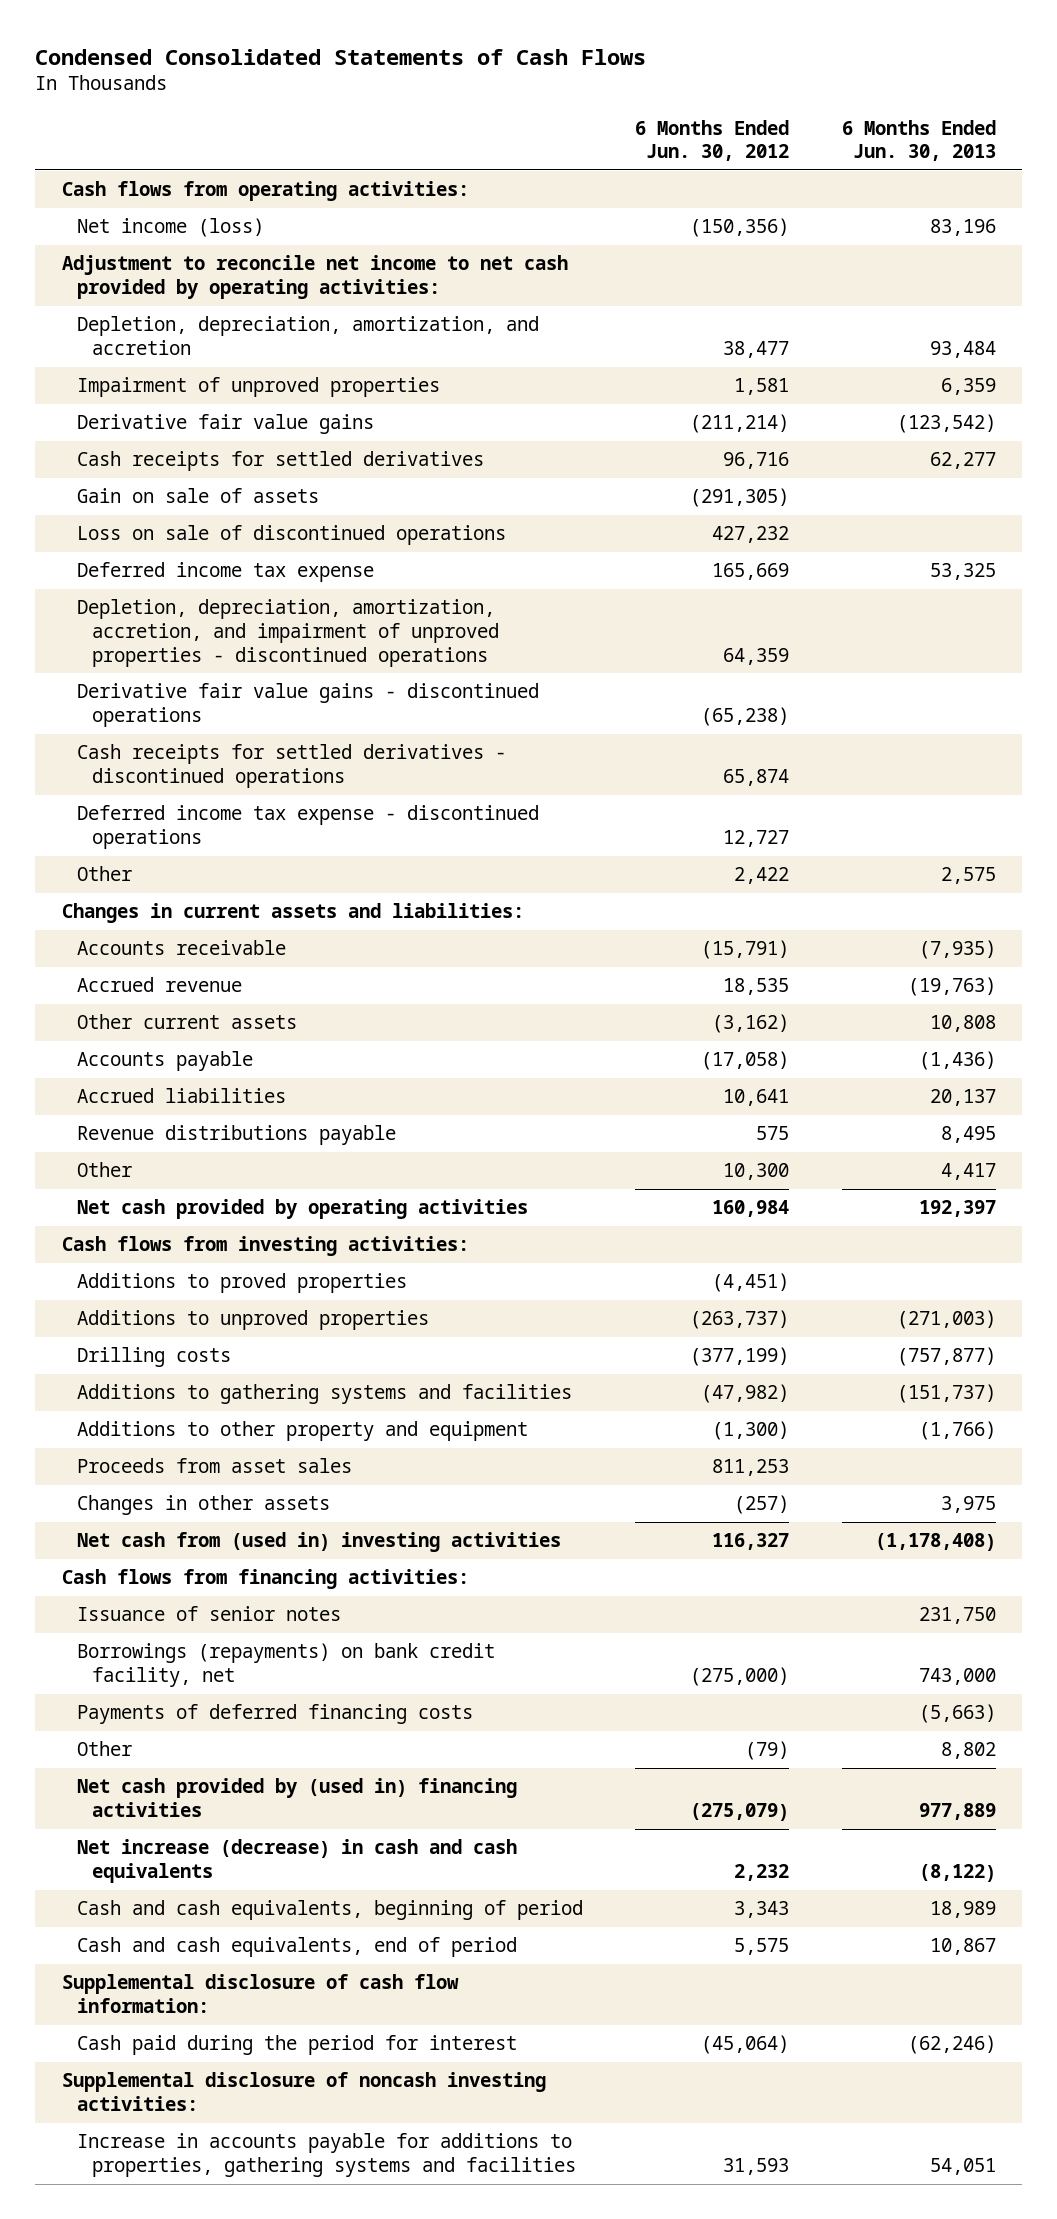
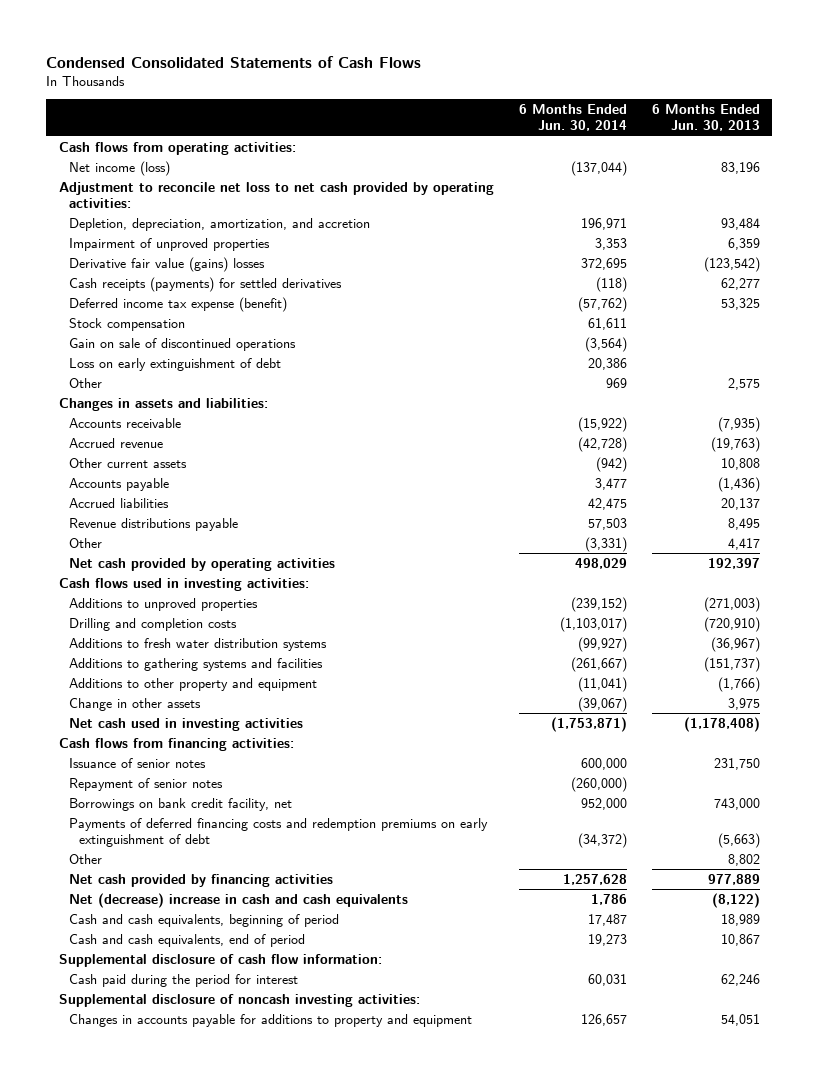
- | 6 Months Ended Jun. 30, 2012 | 6 Months Ended Jun. 30, 2013
+ | 6 Months Ended Jun. 30, 2014 | 6 Months Ended Jun. 30, 2013
- Adjustment to reconcile net income to net cash provided by operating activities:
+ Adjustment to reconcile net loss to net cash provided by operating activities:
- Derivative fair value gains | (211,214) | (123,542)
- Cash receipts for settled derivatives | 96,716 | 62,277
- Gain on sale of assets | (291,305) |
- Loss on sale of discontinued operations | 427,232 |
- Deferred income tax expense | 165,669 | 53,325
- Depletion, depreciation, amortization, accretion, and impairment of unproved properties - discontinued operations | 64,359 |
- Derivative fair value gains - discontinued operations | (65,238) |
- Cash receipts for settled derivatives - discontinued operations | 65,874 |
- Deferred income tax expense - discontinued operations | 12,727 |
+ Derivative fair value (gains) losses | 372,695 | (123,542)
+ Cash receipts (payments) for settled derivatives | (118) | 62,277
+ Deferred income tax expense (benefit) | (57,762) | 53,325
+ Stock compensation | 61,611 |
+ Gain on sale of discontinued operations | (3,564) |
+ Loss on early extinguishment of debt | 20,386 |
- Changes in current assets and liabilities:
+ Changes in assets and liabilities:
- Cash flows from investing activities:
- Additions to proved properties | (4,451) |
+ Cash flows used in investing activities:
- Drilling costs | (377,199) | (757,877)
+ Drilling and completion costs | (1,103,017) | (720,910)
+ Additions to fresh water distribution systems | (99,927) | (36,967)
- Proceeds from asset sales | 811,253 |
- Changes in other assets | (257) | 3,975
- Net cash from (used in) investing activities | 116,327 | (1,178,408)
+ Change in other assets | (39,067) | 3,975
+ Net cash used in investing activities | (1,753,871) | (1,178,408)
- Borrowings (repayments) on bank credit facility, net | (275,000) | 743,000
- Payments of deferred financing costs | | (5,663)
+ Repayment of senior notes | (260,000) |
+ Borrowings on bank credit facility, net | 952,000 | 743,000
+ Payments of deferred financing costs and redemption premiums on early extinguishment of debt | (34,372) | (5,663)
- Net cash provided by (used in) financing activities | (275,079) | 977,889
- Net increase (decrease) in cash and cash equivalents | 2,232 | (8,122)
+ Net cash provided by financing activities | 1,257,628 | 977,889
+ Net (decrease) increase in cash and cash equivalents | 1,786 | (8,122)
- Cash paid during the period for interest | (45,064) | (62,246)
+ Cash paid during the period for interest | 60,031 | 62,246
- Increase in accounts payable for additions to properties, gathering systems and facilities | 31,593 | 54,051
+ Changes in accounts payable for additions to property and equipment | 126,657 | 54,051

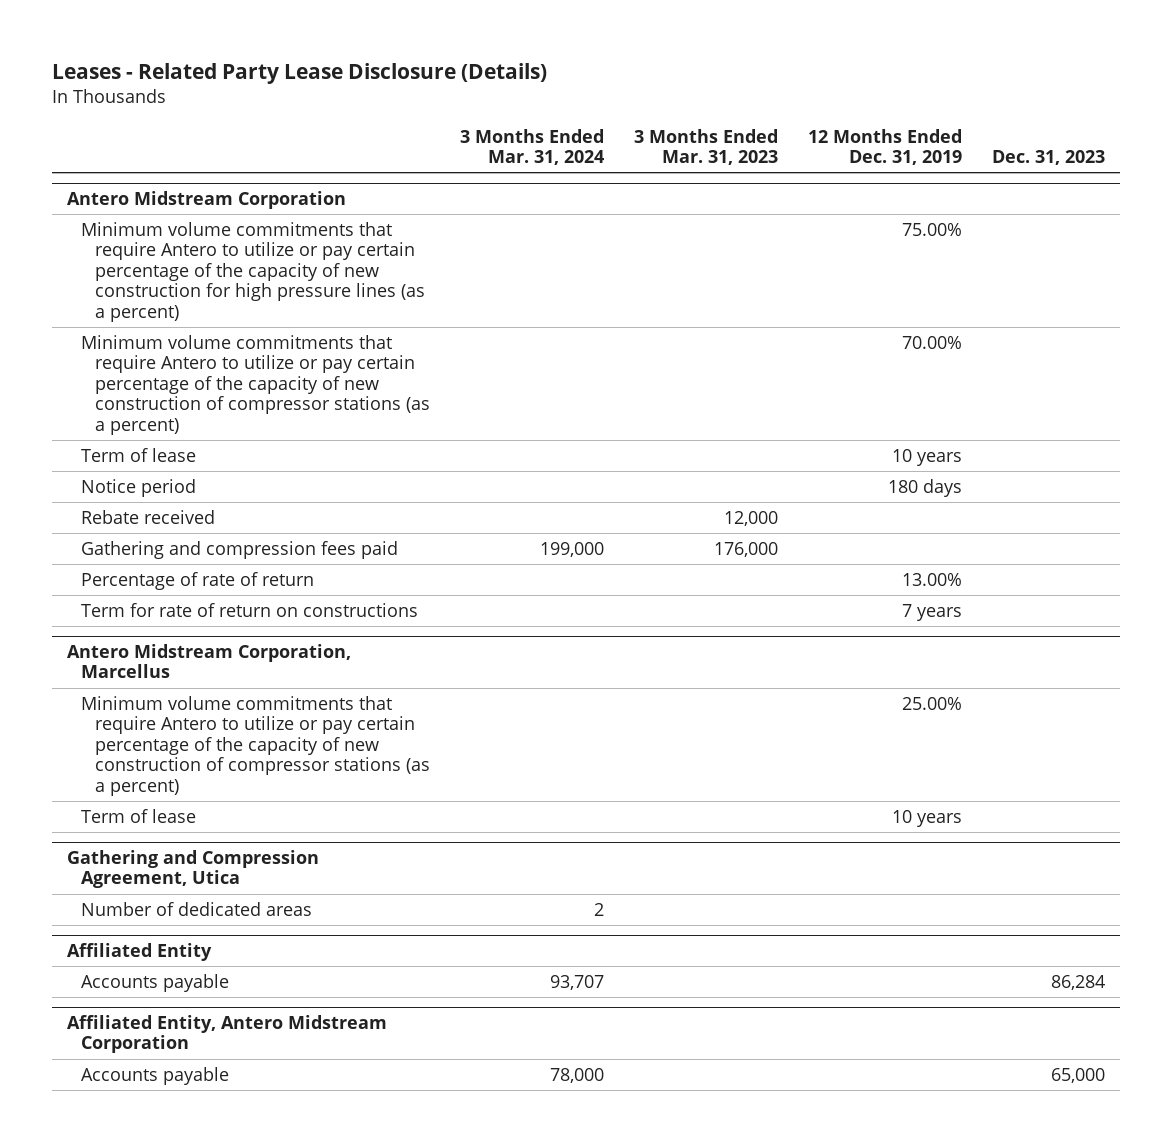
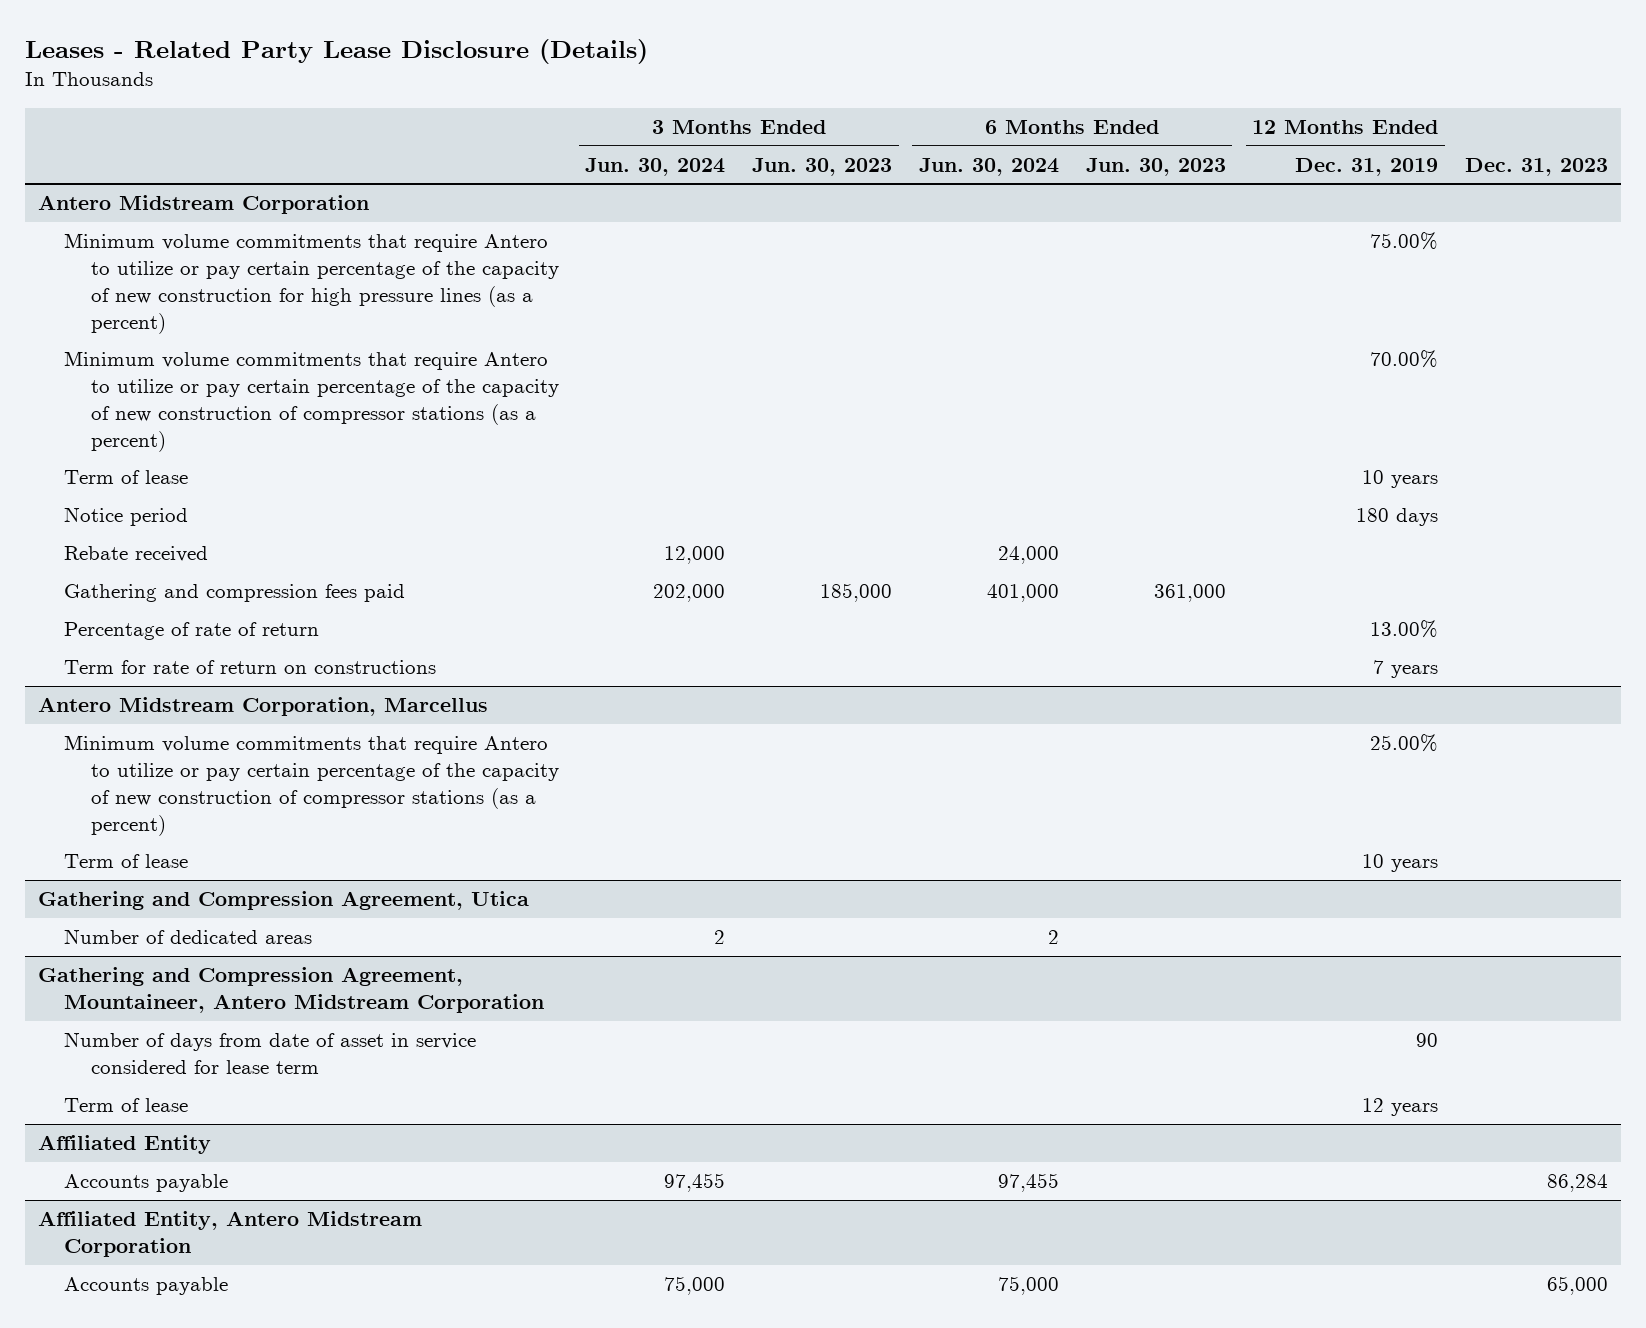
- | 3 Months Ended Mar. 31, 2024 | 3 Months Ended Mar. 31, 2023 | 12 Months Ended Dec. 31, 2019 | Dec. 31, 2023
+ | 3 Months Ended Jun. 30, 2024 | 3 Months Ended Jun. 30, 2023 | 6 Months Ended Jun. 30, 2024 | 6 Months Ended Jun. 30, 2023 | 12 Months Ended Dec. 31, 2019 | Dec. 31, 2023
+ Gathering and Compression Agreement, Mountaineer, Antero Midstream Corporation
+ Number of days from date of asset in service considered for lease term | | | | | 90 |
+ Term of lease | | | | | 12 years |

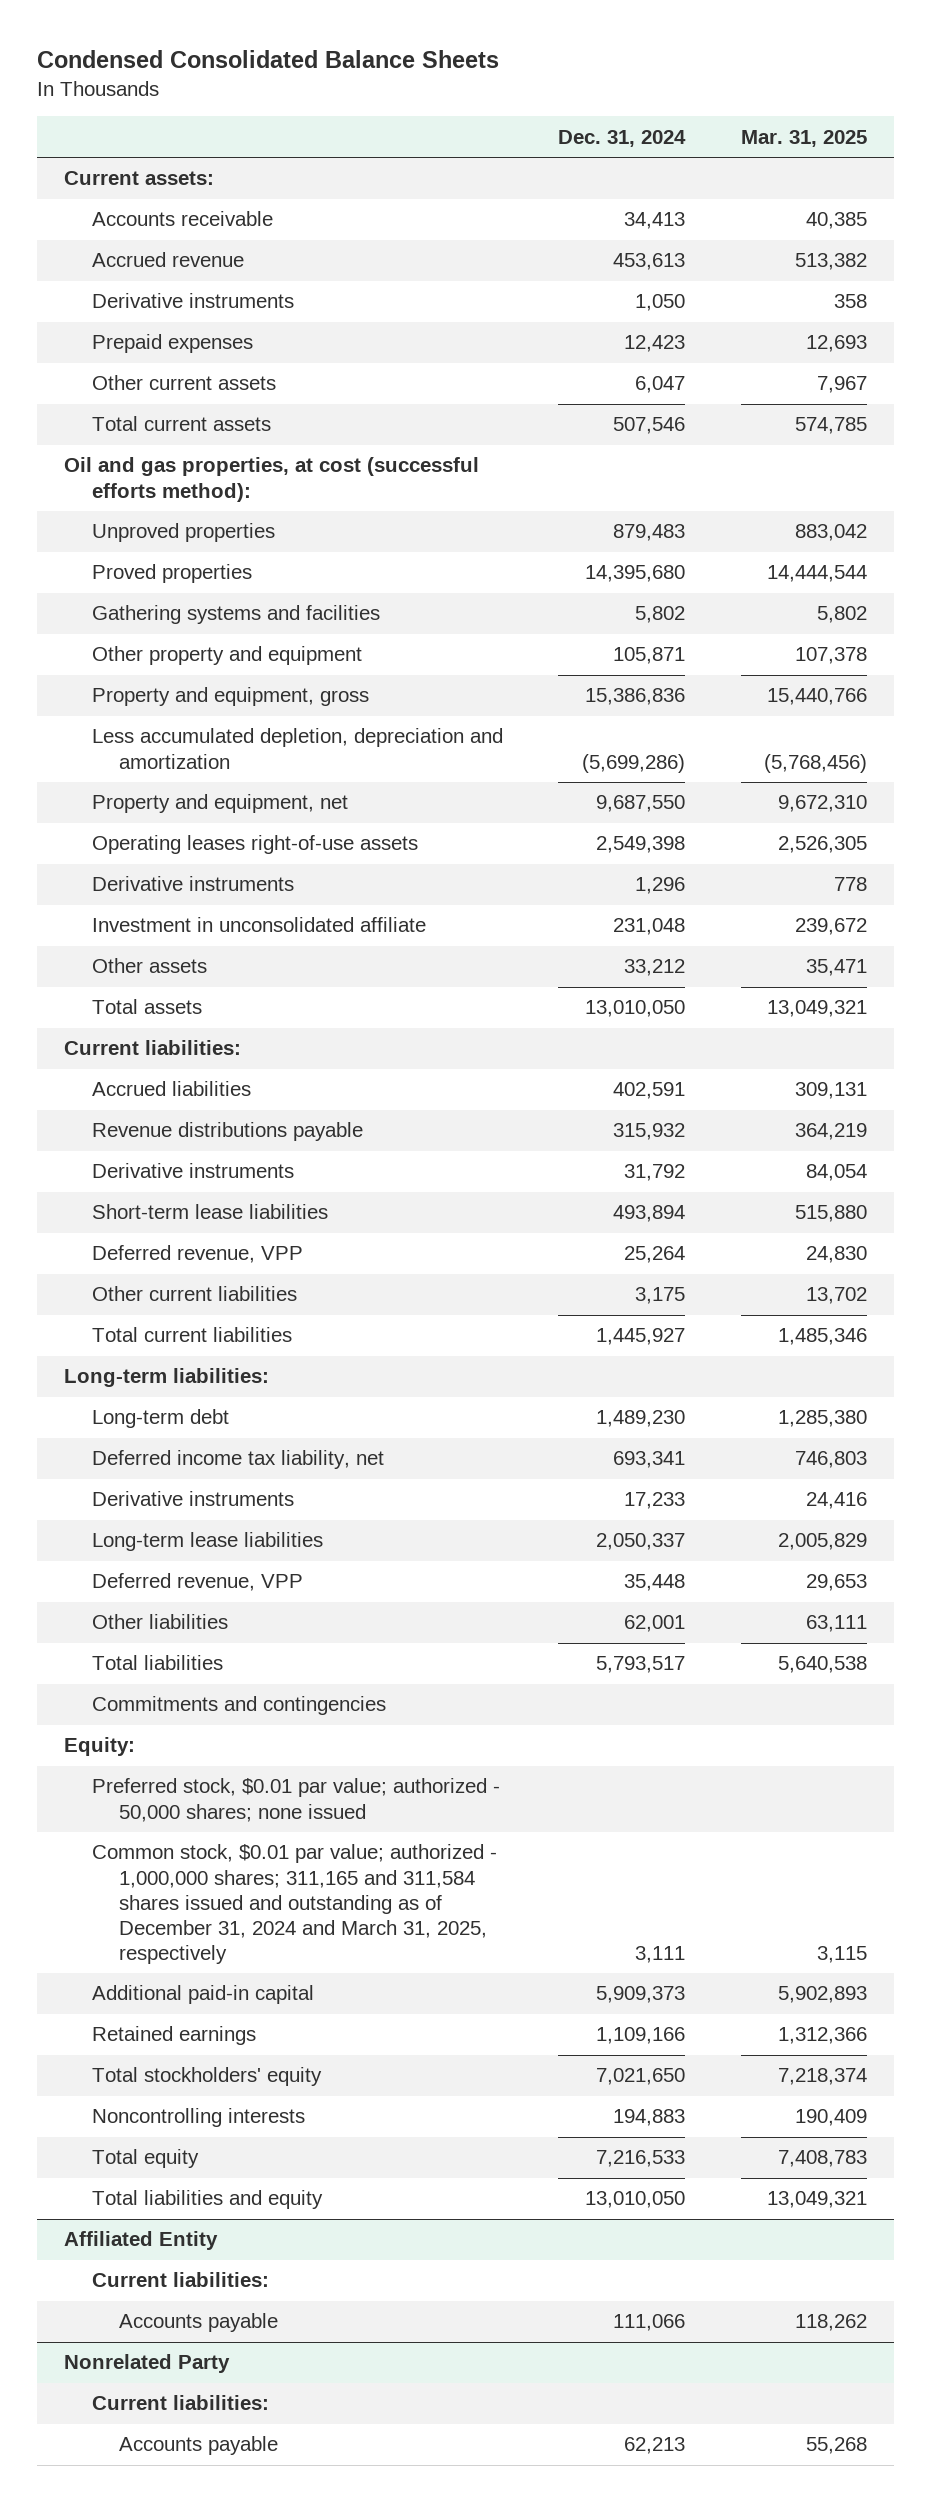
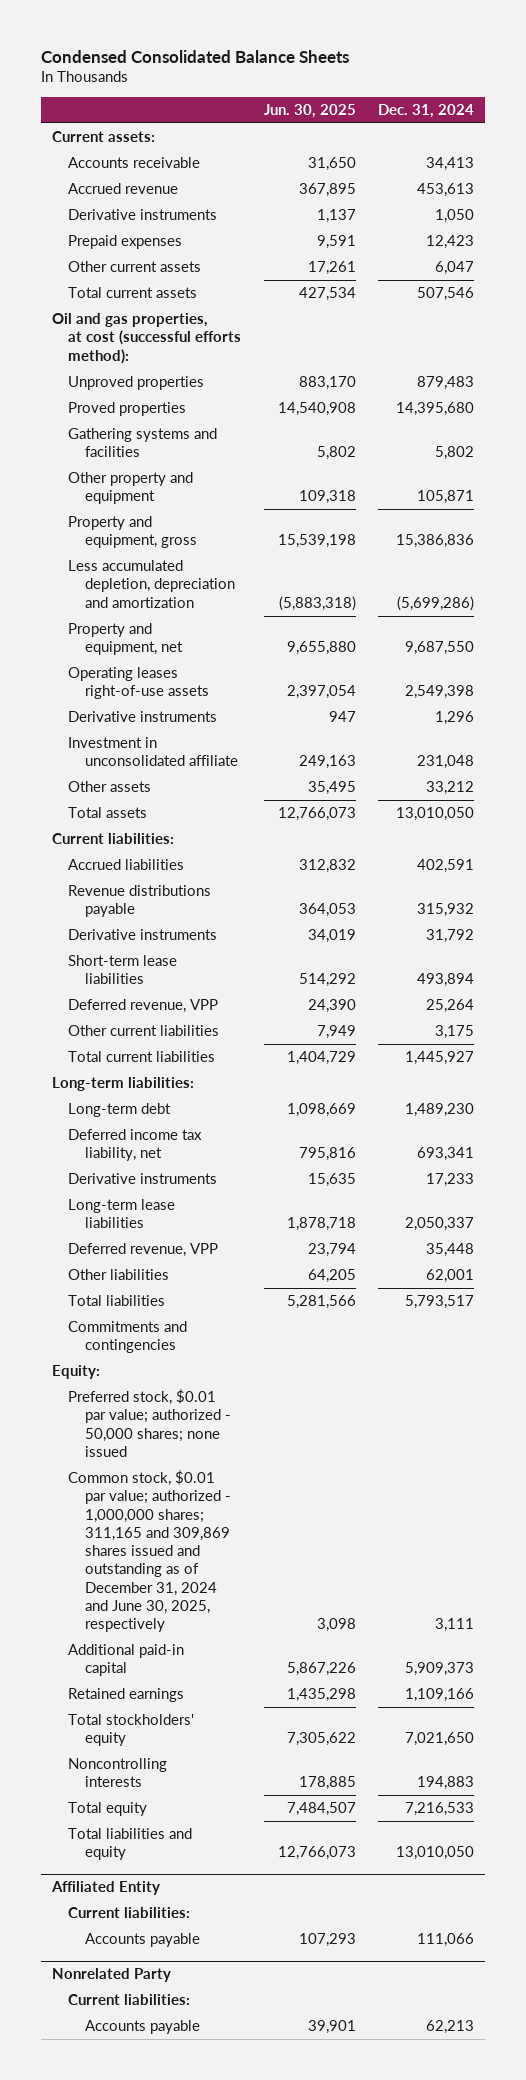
- | Dec. 31, 2024 | Mar. 31, 2025
+ | Jun. 30, 2025 | Dec. 31, 2024
- Common stock, $0.01 par value; authorized - 1,000,000 shares; 311,165 and 311,584 shares issued and outstanding as of December 31, 2024 and March 31, 2025, respectively | 3,111 | 3,115
+ Common stock, $0.01 par value; authorized - 1,000,000 shares; 311,165 and 309,869 shares issued and outstanding as of December 31, 2024 and June 30, 2025, respectively | 3,098 | 3,111

